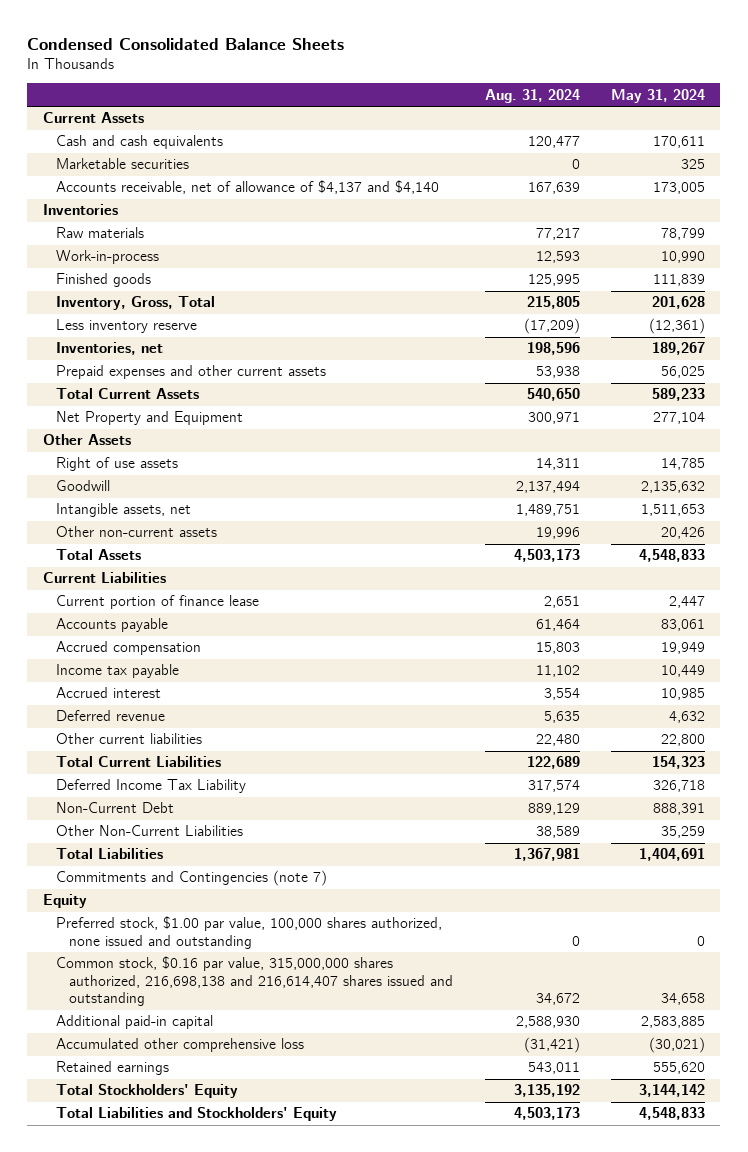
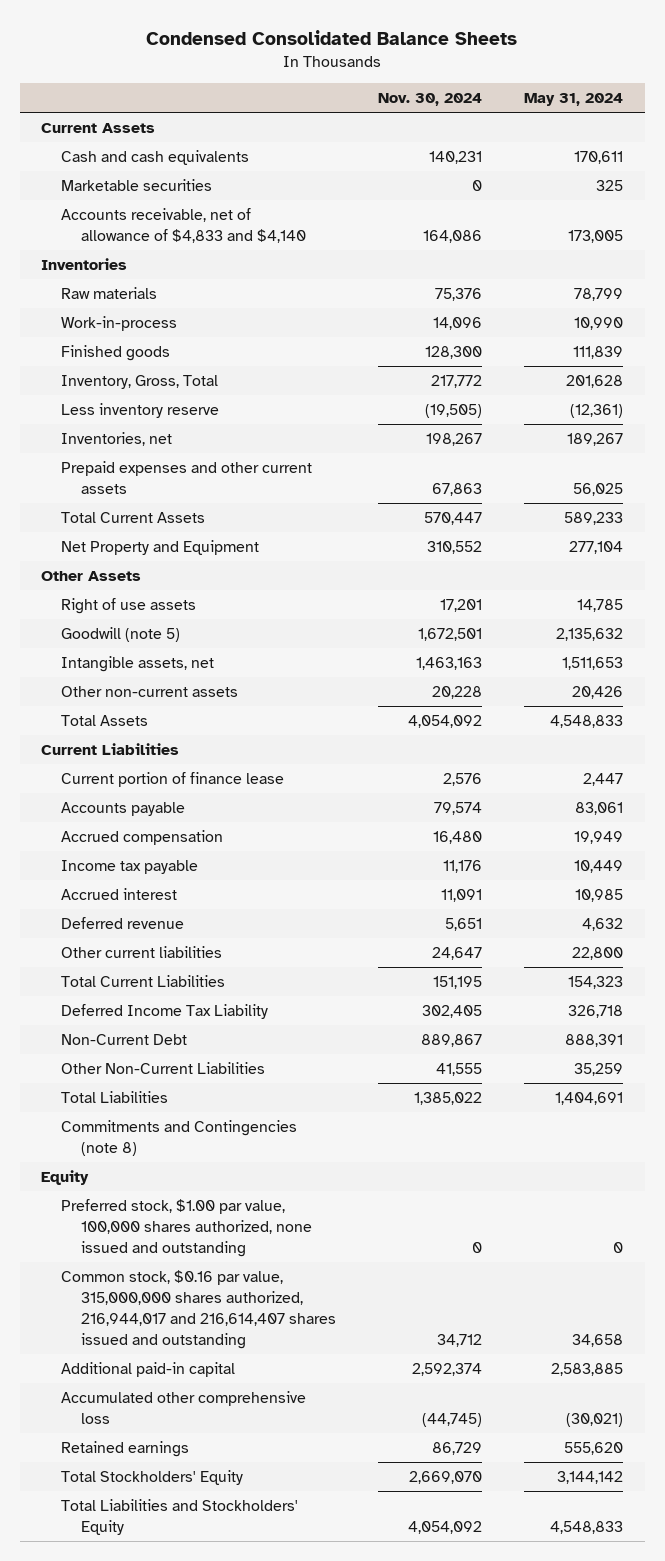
- | Aug. 31, 2024 | May 31, 2024
+ | Nov. 30, 2024 | May 31, 2024
- Accounts receivable, net of allowance of $4,137 and $4,140 | 167,639 | 173,005
+ Accounts receivable, net of allowance of $4,833 and $4,140 | 164,086 | 173,005
- Goodwill | 2,137,494 | 2,135,632
+ Goodwill (note 5) | 1,672,501 | 2,135,632
- Commitments and Contingencies (note 7)
+ Commitments and Contingencies (note 8)
- Common stock, $0.16 par value, 315,000,000 shares authorized, 216,698,138 and 216,614,407 shares issued and outstanding | 34,672 | 34,658
+ Common stock, $0.16 par value, 315,000,000 shares authorized, 216,944,017 and 216,614,407 shares issued and outstanding | 34,712 | 34,658

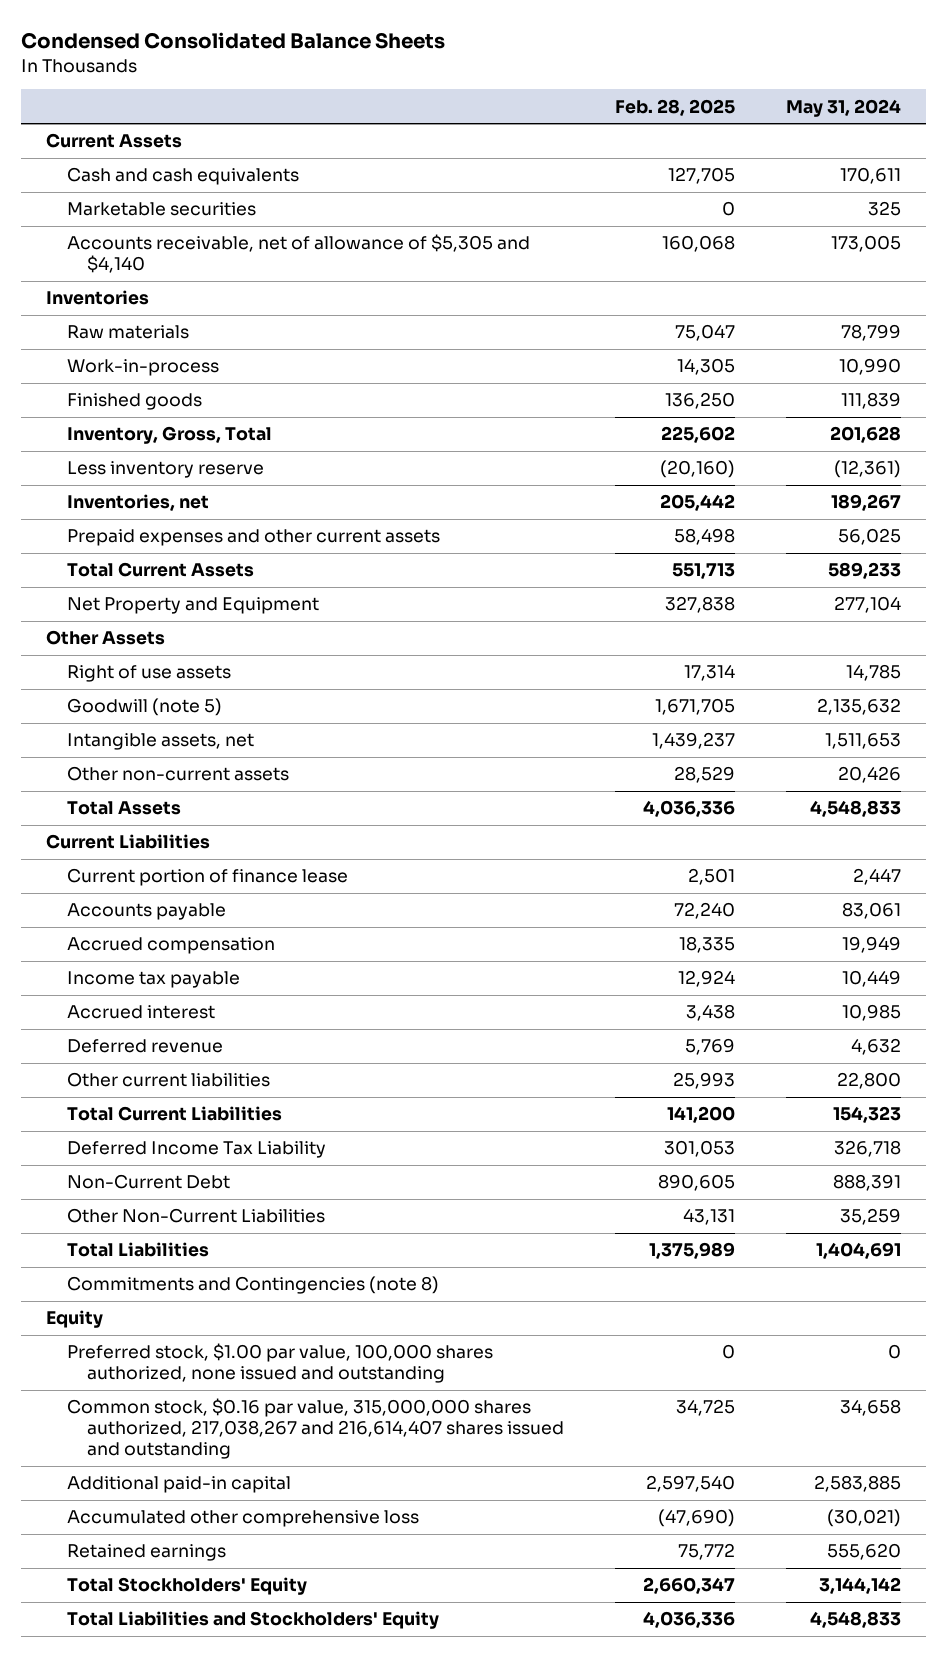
- | Nov. 30, 2024 | May 31, 2024
+ | Feb. 28, 2025 | May 31, 2024
- Accounts receivable, net of allowance of $4,833 and $4,140 | 164,086 | 173,005
+ Accounts receivable, net of allowance of $5,305 and $4,140 | 160,068 | 173,005
- Common stock, $0.16 par value, 315,000,000 shares authorized, 216,944,017 and 216,614,407 shares issued and outstanding | 34,712 | 34,658
+ Common stock, $0.16 par value, 315,000,000 shares authorized, 217,038,267 and 216,614,407 shares issued and outstanding | 34,725 | 34,658

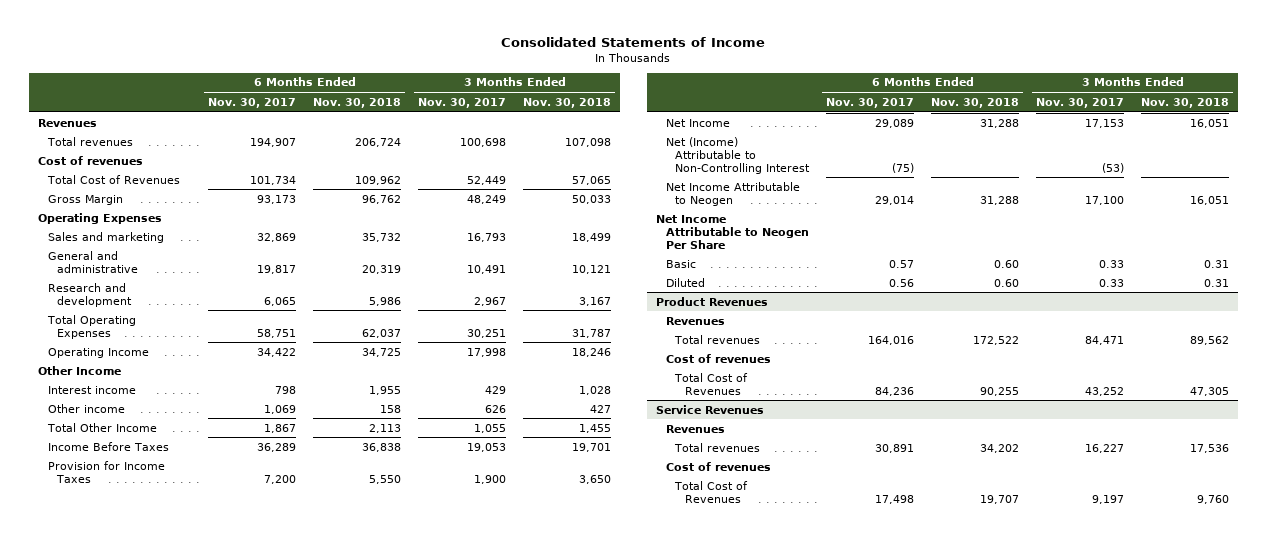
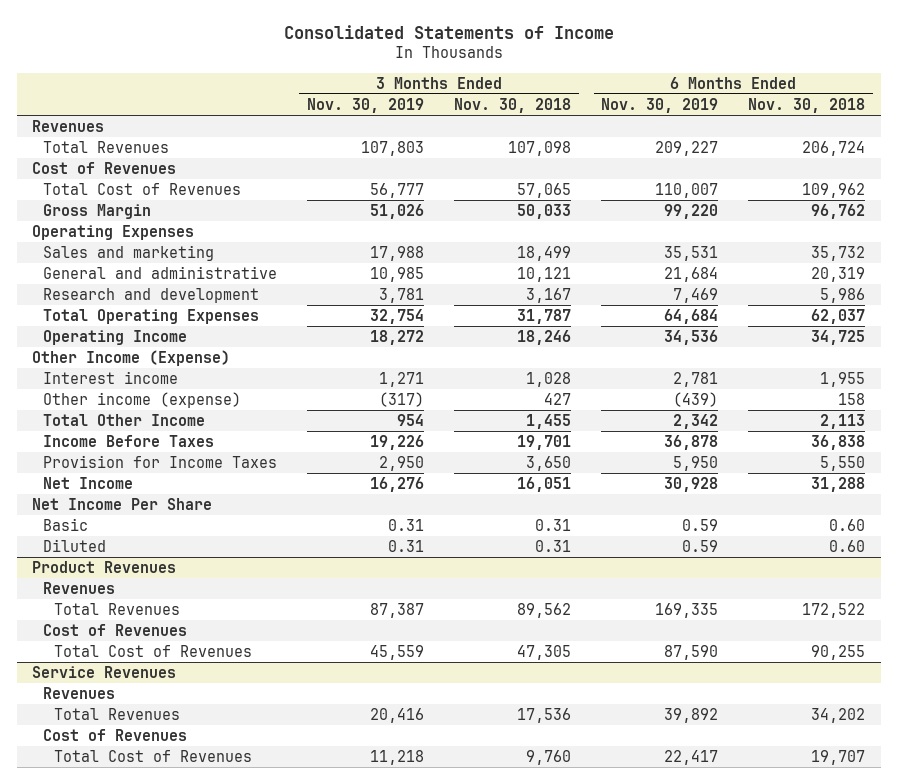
- | 6 Months Ended Nov. 30, 2017 | 6 Months Ended Nov. 30, 2018 | 3 Months Ended Nov. 30, 2017 | 3 Months Ended Nov. 30, 2018
+ | 3 Months Ended Nov. 30, 2019 | 3 Months Ended Nov. 30, 2018 | 6 Months Ended Nov. 30, 2019 | 6 Months Ended Nov. 30, 2018
- Total revenues | 194,907 | 206,724 | 100,698 | 107,098
- Cost of revenues
+ Total Revenues | 107,803 | 107,098 | 209,227 | 206,724
+ Cost of Revenues
- Other Income
+ Other Income (Expense)
- Other income | 1,069 | 158 | 626 | 427
+ Other income (expense) | (317) | 427 | (439) | 158
- Net (Income) Attributable to Non-Controlling Interest | (75) | | (53) |
- Net Income Attributable to Neogen | 29,014 | 31,288 | 17,100 | 16,051
- Net Income Attributable to Neogen Per Share
+ Net Income Per Share
@ Product Revenues
- Total revenues | 164,016 | 172,522 | 84,471 | 89,562
- Cost of revenues
+ Total Revenues | 87,387 | 89,562 | 169,335 | 172,522
+ Cost of Revenues
@ Service Revenues
- Total revenues | 30,891 | 34,202 | 16,227 | 17,536
- Cost of revenues
+ Total Revenues | 20,416 | 17,536 | 39,892 | 34,202
+ Cost of Revenues

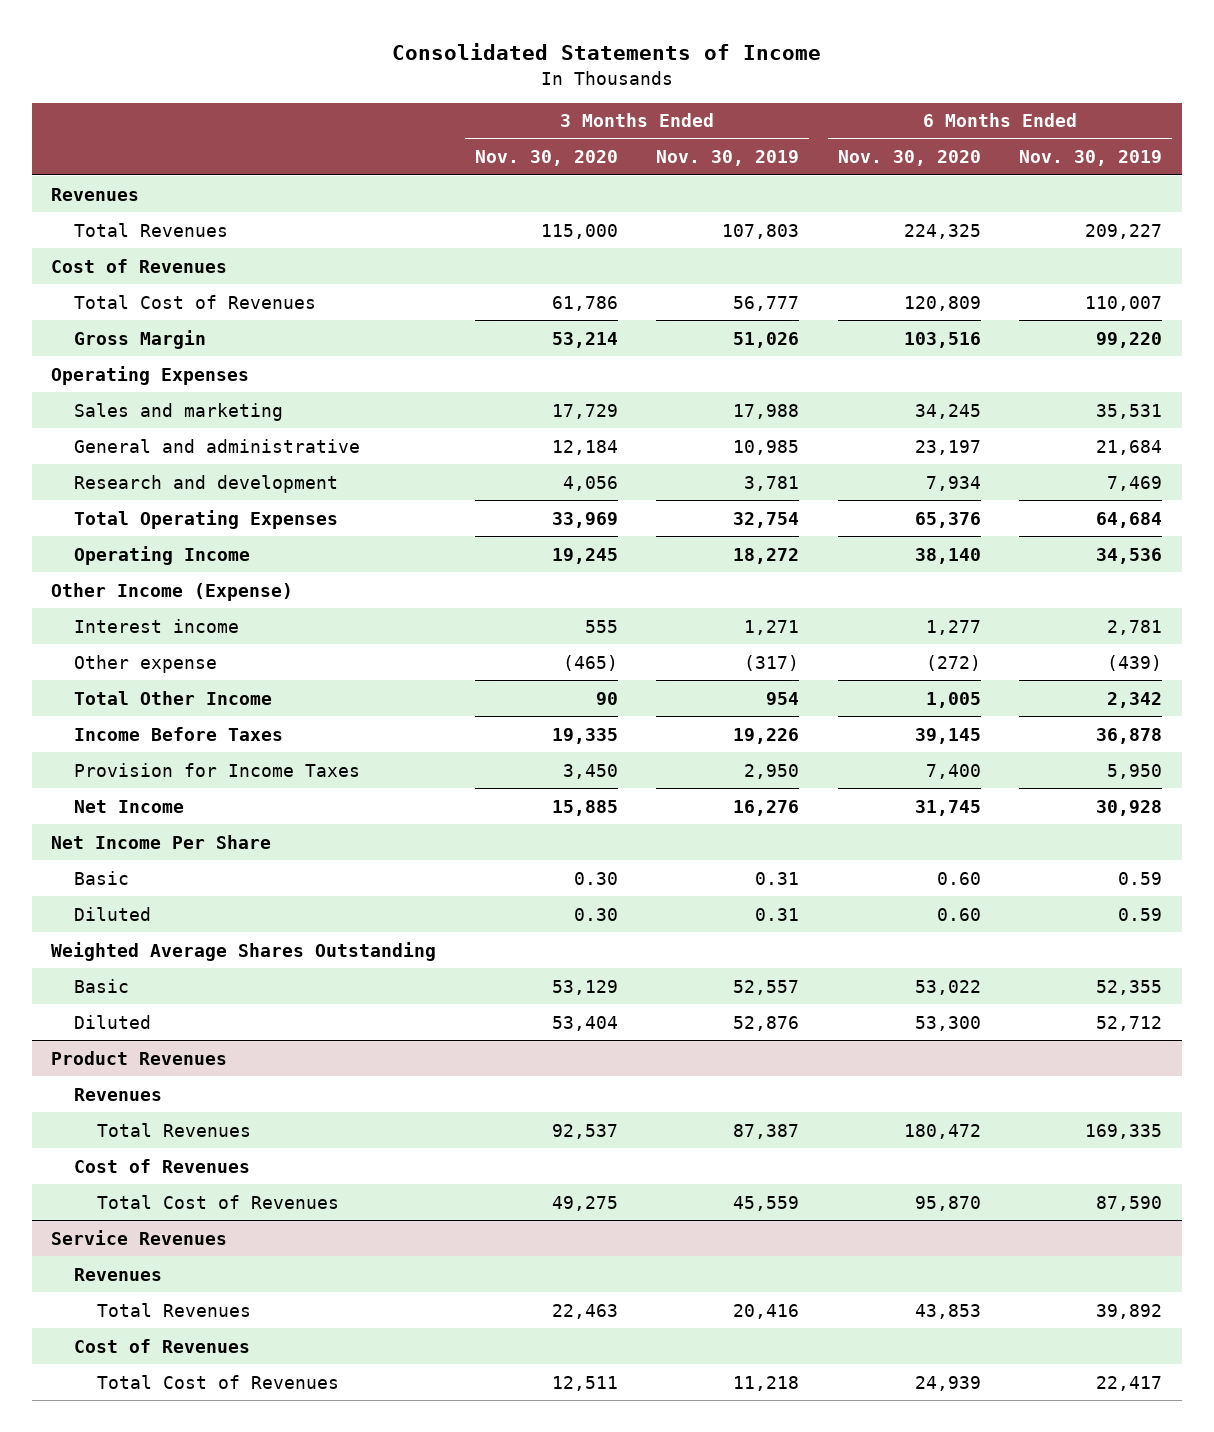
- | 3 Months Ended Nov. 30, 2019 | 3 Months Ended Nov. 30, 2018 | 6 Months Ended Nov. 30, 2019 | 6 Months Ended Nov. 30, 2018
+ | 3 Months Ended Nov. 30, 2020 | 3 Months Ended Nov. 30, 2019 | 6 Months Ended Nov. 30, 2020 | 6 Months Ended Nov. 30, 2019
- Other income (expense) | (317) | 427 | (439) | 158
+ Other expense | (465) | (317) | (272) | (439)
+ Weighted Average Shares Outstanding
+ Basic | 53,129 | 52,557 | 53,022 | 52,355
+ Diluted | 53,404 | 52,876 | 53,300 | 52,712

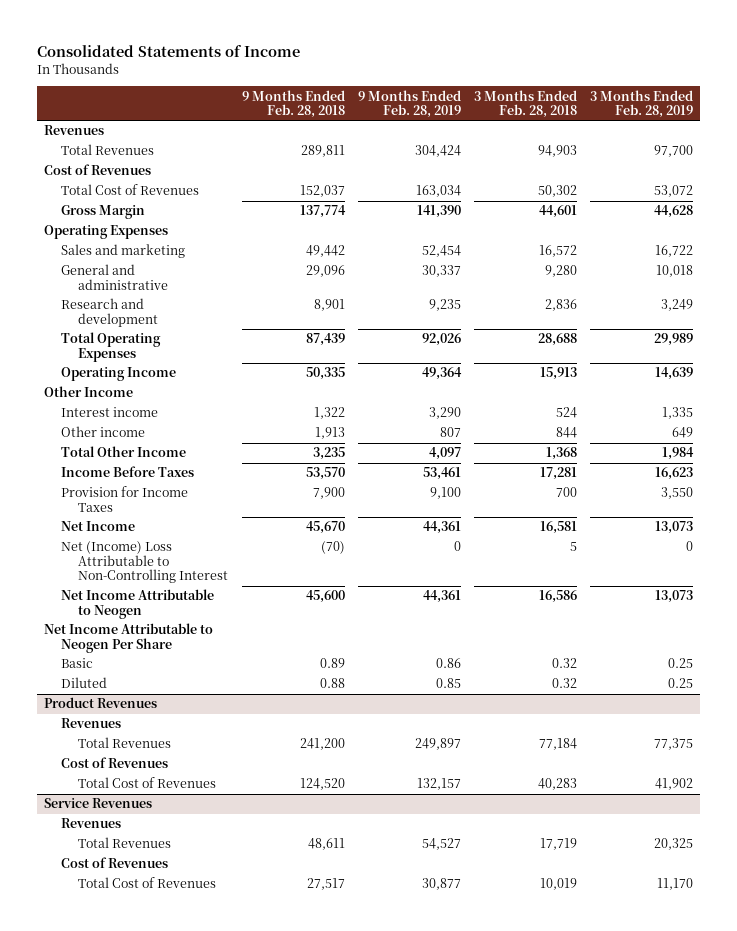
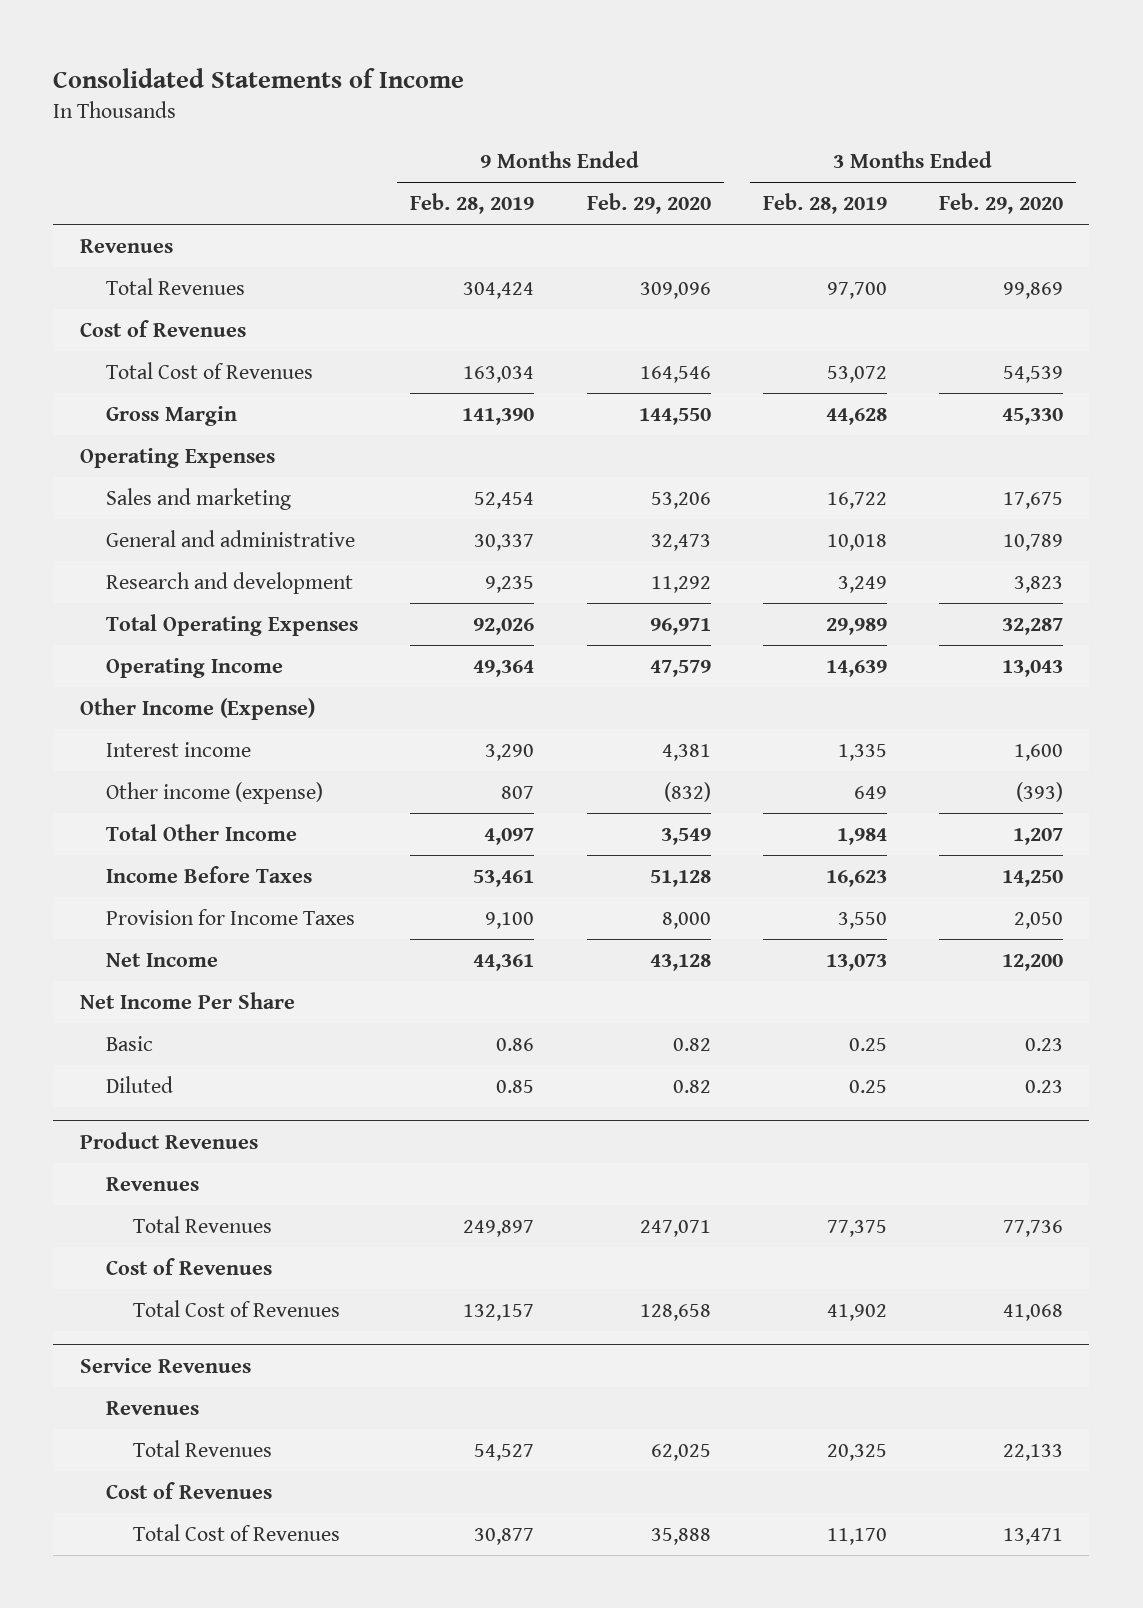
- | 9 Months Ended Feb. 28, 2018 | 9 Months Ended Feb. 28, 2019 | 3 Months Ended Feb. 28, 2018 | 3 Months Ended Feb. 28, 2019
+ | 9 Months Ended Feb. 28, 2019 | 9 Months Ended Feb. 29, 2020 | 3 Months Ended Feb. 28, 2019 | 3 Months Ended Feb. 29, 2020
- Other Income
+ Other Income (Expense)
- Other income | 1,913 | 807 | 844 | 649
+ Other income (expense) | 807 | (832) | 649 | (393)
- Net (Income) Loss Attributable to Non-Controlling Interest | (70) | 0 | 5 | 0
- Net Income Attributable to Neogen | 45,600 | 44,361 | 16,586 | 13,073
- Net Income Attributable to Neogen Per Share
+ Net Income Per Share

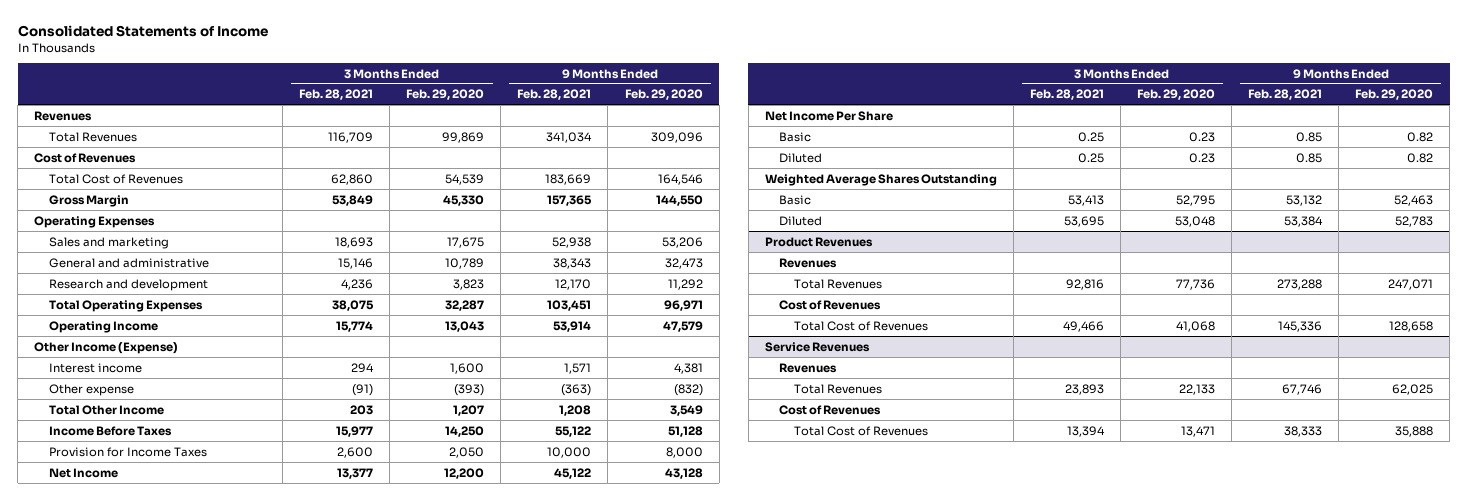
- | 9 Months Ended Feb. 28, 2019 | 9 Months Ended Feb. 29, 2020 | 3 Months Ended Feb. 28, 2019 | 3 Months Ended Feb. 29, 2020
+ | 3 Months Ended Feb. 28, 2021 | 3 Months Ended Feb. 29, 2020 | 9 Months Ended Feb. 28, 2021 | 9 Months Ended Feb. 29, 2020
- Other income (expense) | 807 | (832) | 649 | (393)
+ Other expense | (91) | (393) | (363) | (832)
+ Weighted Average Shares Outstanding
+ Basic | 53,413 | 52,795 | 53,132 | 52,463
+ Diluted | 53,695 | 53,048 | 53,384 | 52,783

